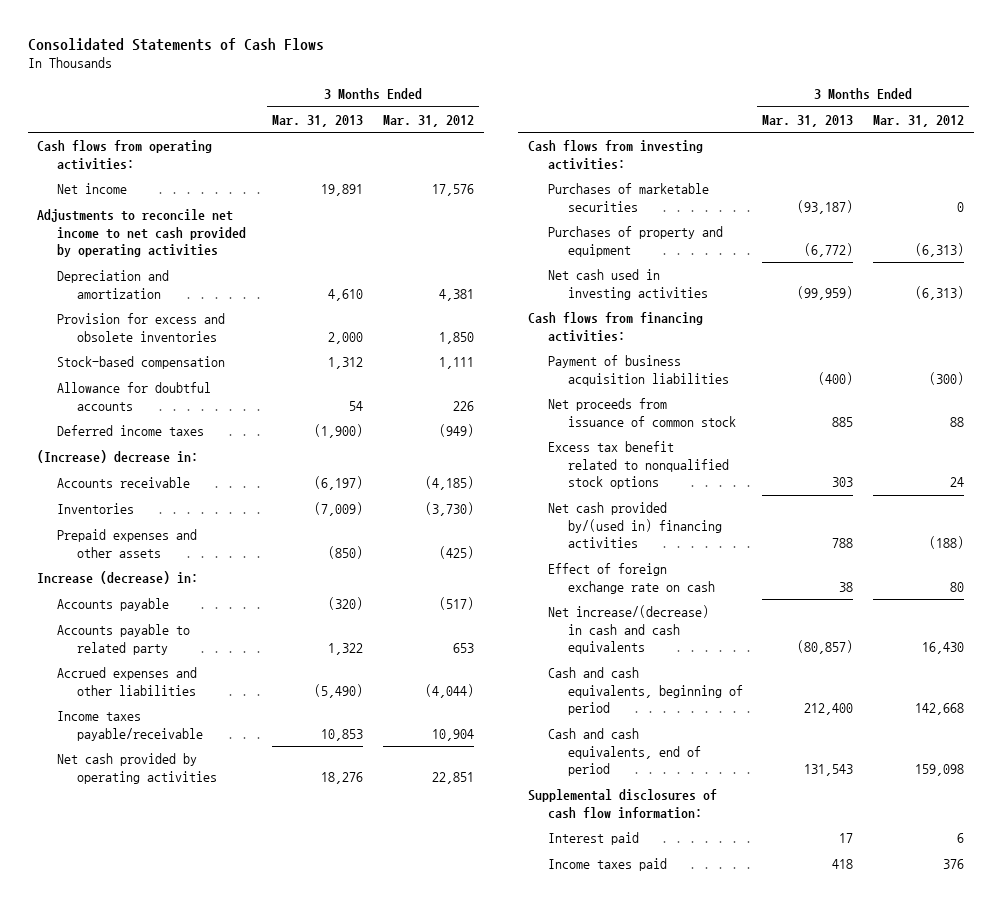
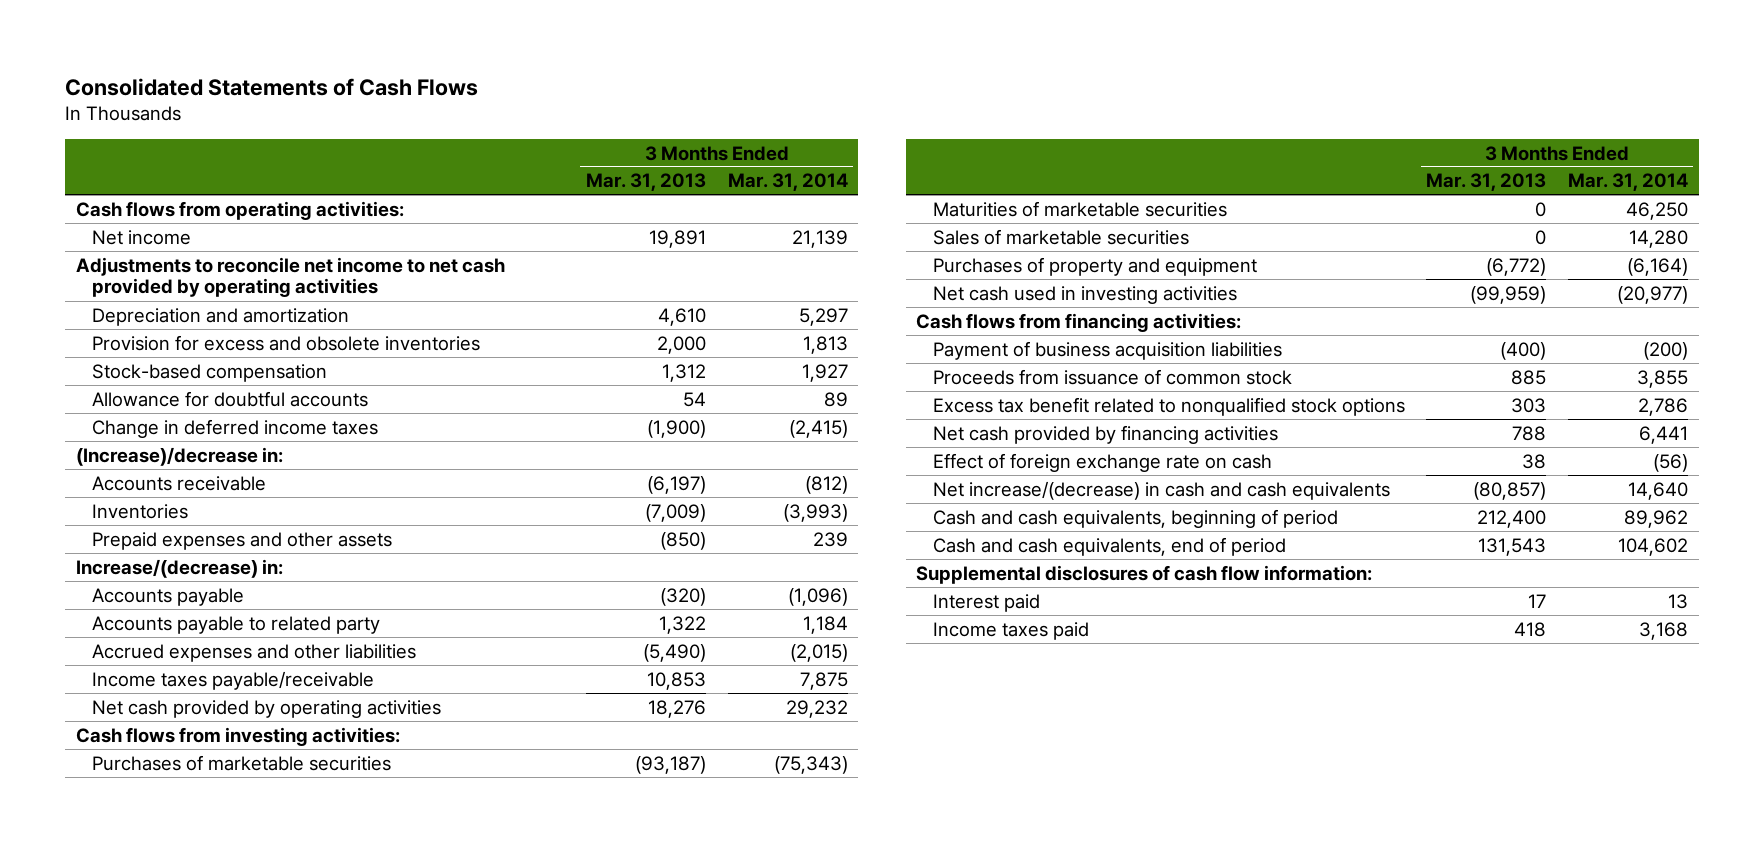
- | 3 Months Ended Mar. 31, 2013 | 3 Months Ended Mar. 31, 2012
+ | 3 Months Ended Mar. 31, 2013 | 3 Months Ended Mar. 31, 2014
- Deferred income taxes | (1,900) | (949)
- (Increase) decrease in:
+ Change in deferred income taxes | (1,900) | (2,415)
+ (Increase)/decrease in:
- Increase (decrease) in:
+ Increase/(decrease) in:
+ Maturities of marketable securities | 0 | 46,250
+ Sales of marketable securities | 0 | 14,280
- Net proceeds from issuance of common stock | 885 | 88
+ Proceeds from issuance of common stock | 885 | 3,855
- Net cash provided by/(used in) financing activities | 788 | (188)
+ Net cash provided by financing activities | 788 | 6,441

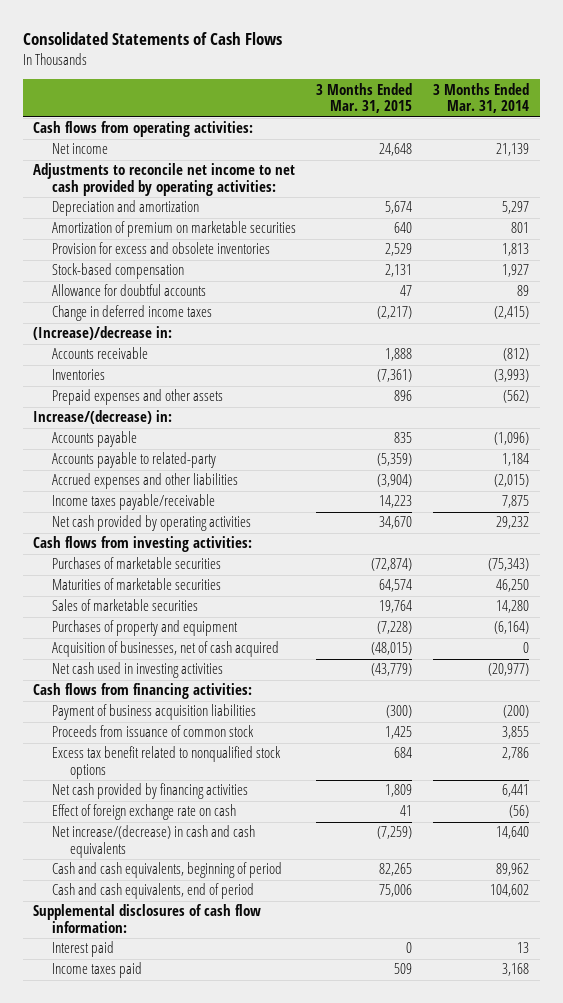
- | 3 Months Ended Mar. 31, 2013 | 3 Months Ended Mar. 31, 2014
+ | 3 Months Ended Mar. 31, 2015 | 3 Months Ended Mar. 31, 2014
- Adjustments to reconcile net income to net cash provided by operating activities
+ Adjustments to reconcile net income to net cash provided by operating activities:
+ Amortization of premium on marketable securities | 640 | 801
- Prepaid expenses and other assets | (850) | 239
+ Prepaid expenses and other assets | 896 | (562)
- Accounts payable to related party | 1,322 | 1,184
+ Accounts payable to related-party | (5,359) | 1,184
+ Acquisition of businesses, net of cash acquired | (48,015) | 0

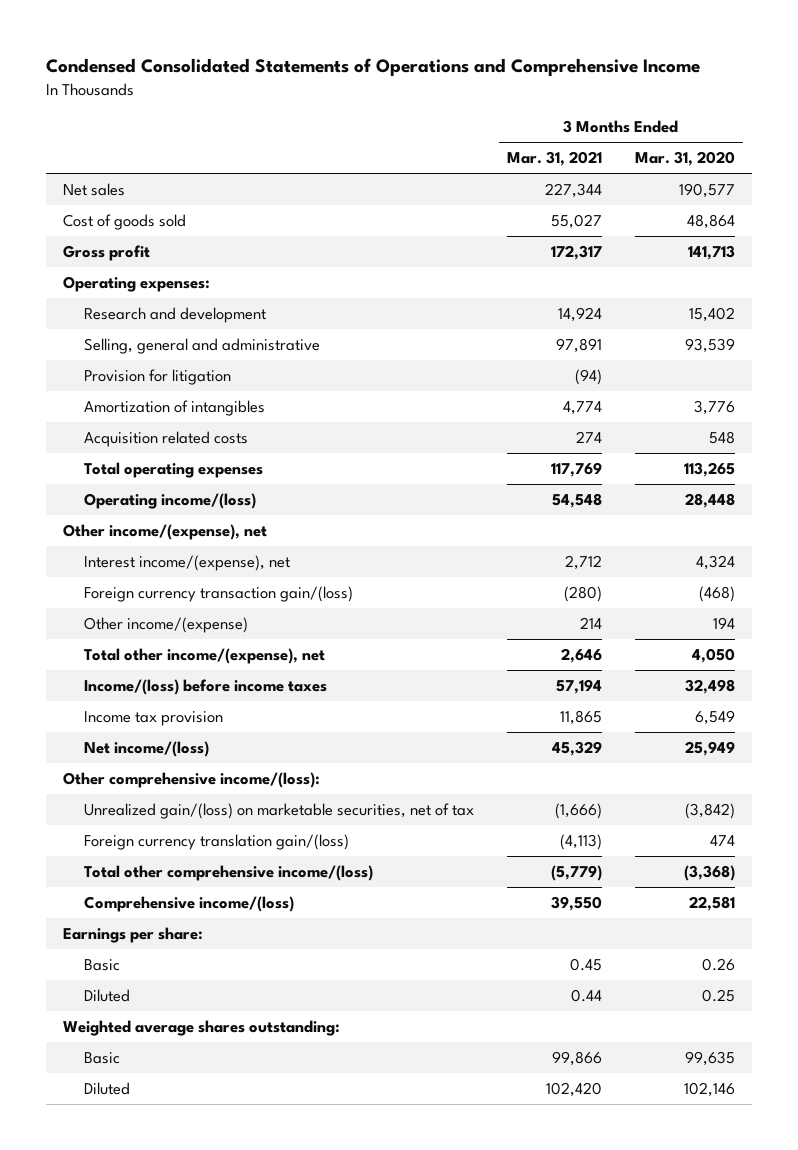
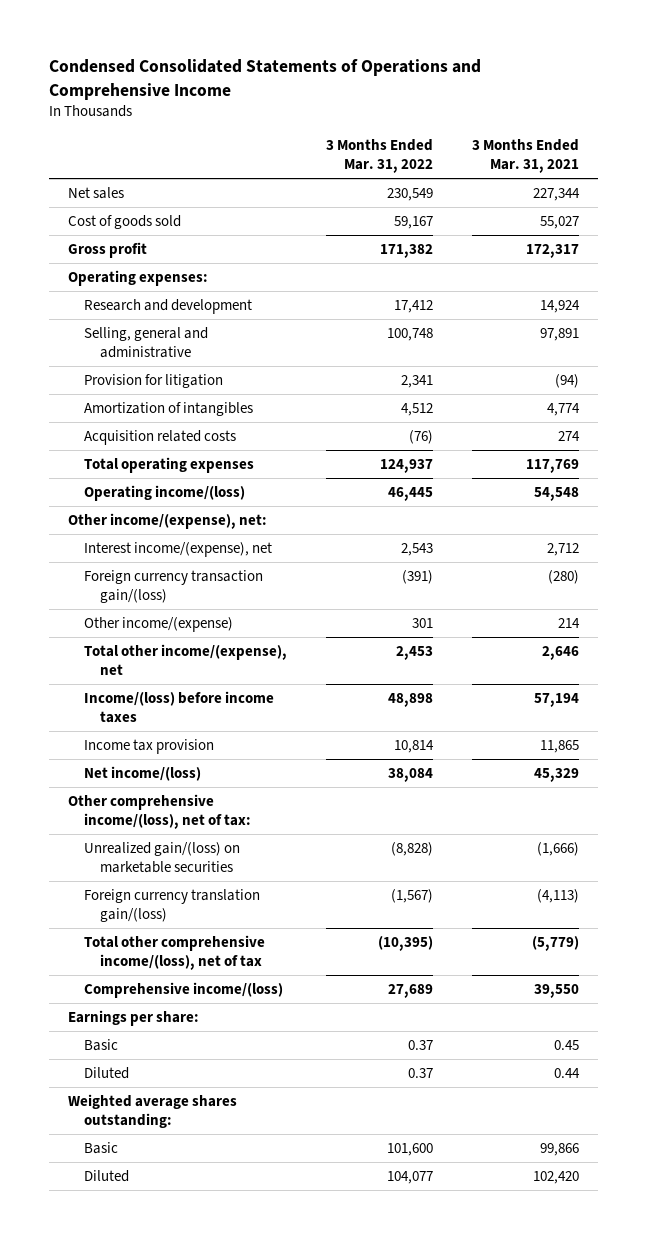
- | 3 Months Ended Mar. 31, 2021 | 3 Months Ended Mar. 31, 2020
+ | 3 Months Ended Mar. 31, 2022 | 3 Months Ended Mar. 31, 2021
- Other income/(expense), net
+ Other income/(expense), net:
- Other comprehensive income/(loss):
- Unrealized gain/(loss) on marketable securities, net of tax | (1,666) | (3,842)
+ Other comprehensive income/(loss), net of tax:
+ Unrealized gain/(loss) on marketable securities | (8,828) | (1,666)
- Total other comprehensive income/(loss) | (5,779) | (3,368)
+ Total other comprehensive income/(loss), net of tax | (10,395) | (5,779)

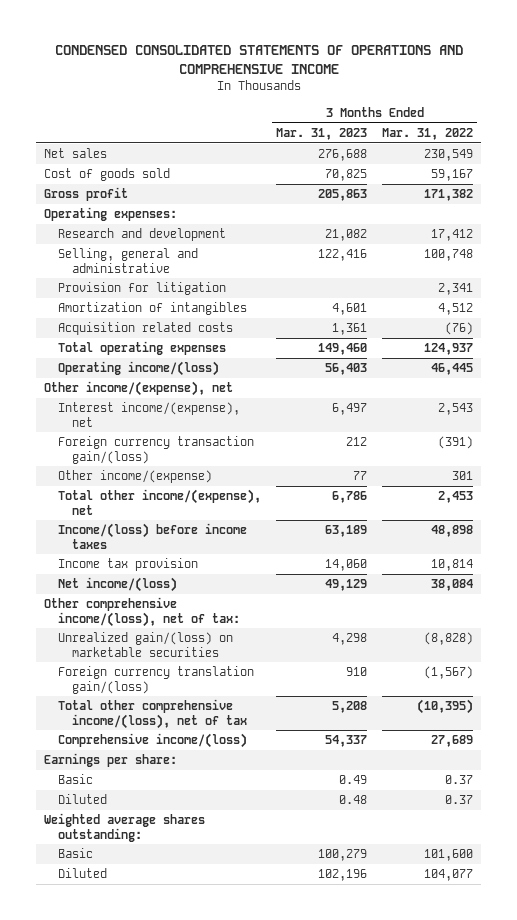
- Condensed Consolidated Statements of Operations and Comprehensive Income
+ CONDENSED CONSOLIDATED STATEMENTS OF OPERATIONS AND COMPREHENSIVE INCOME
- | 3 Months Ended Mar. 31, 2022 | 3 Months Ended Mar. 31, 2021
+ | 3 Months Ended Mar. 31, 2023 | 3 Months Ended Mar. 31, 2022
- Other income/(expense), net:
+ Other income/(expense), net

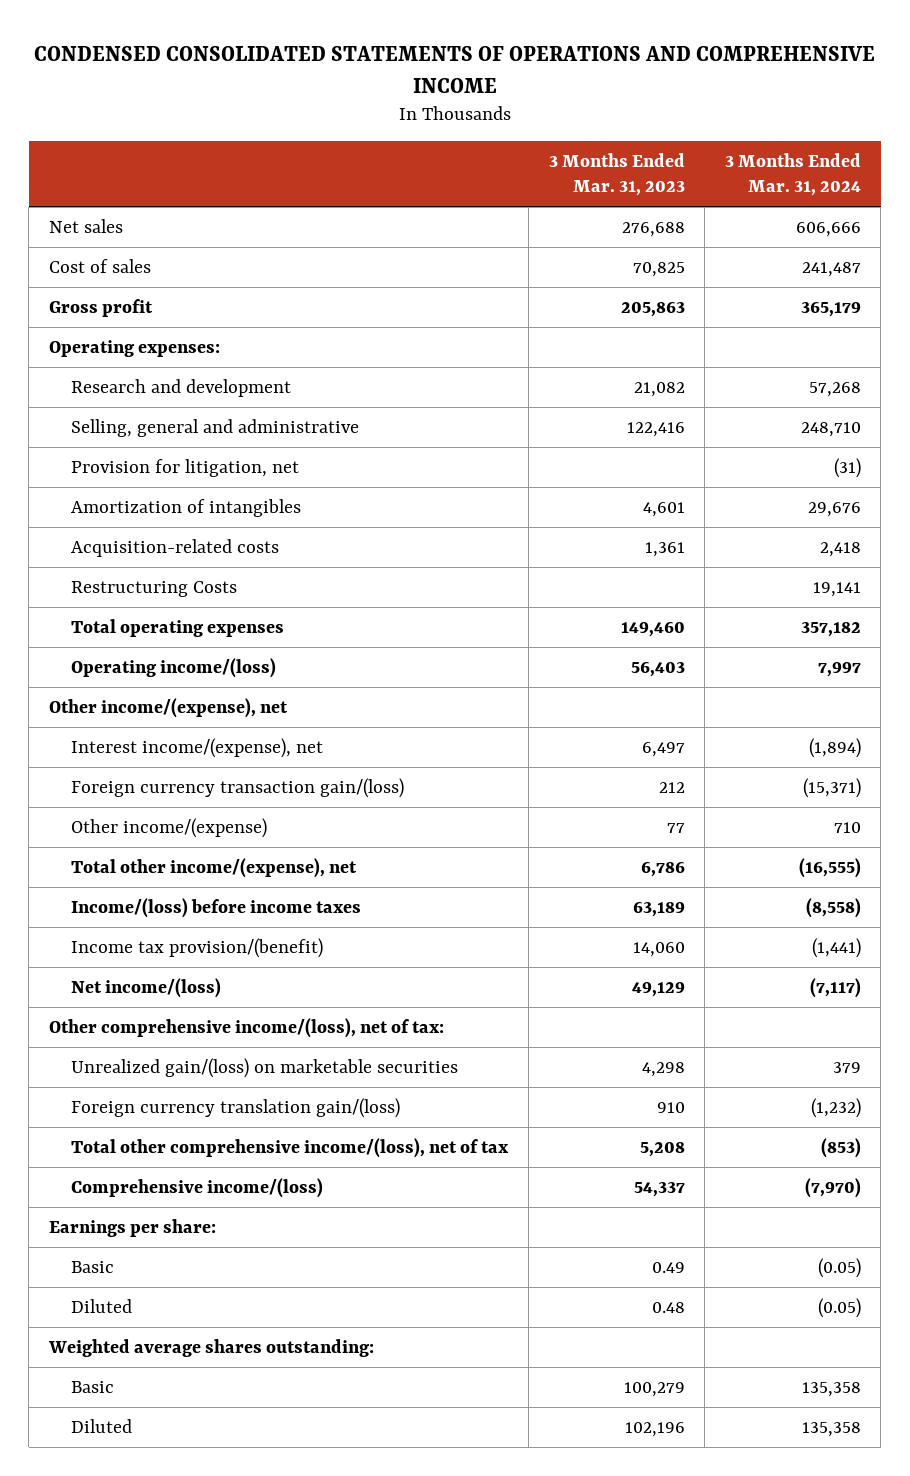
- | 3 Months Ended Mar. 31, 2023 | 3 Months Ended Mar. 31, 2022
+ | 3 Months Ended Mar. 31, 2023 | 3 Months Ended Mar. 31, 2024
- Cost of goods sold | 70,825 | 59,167
+ Cost of sales | 70,825 | 241,487
- Provision for litigation | | 2,341
+ Provision for litigation, net | | (31)
- Acquisition related costs | 1,361 | (76)
+ Acquisition-related costs | 1,361 | 2,418
+ Restructuring Costs | | 19,141
- Income tax provision | 14,060 | 10,814
+ Income tax provision/(benefit) | 14,060 | (1,441)

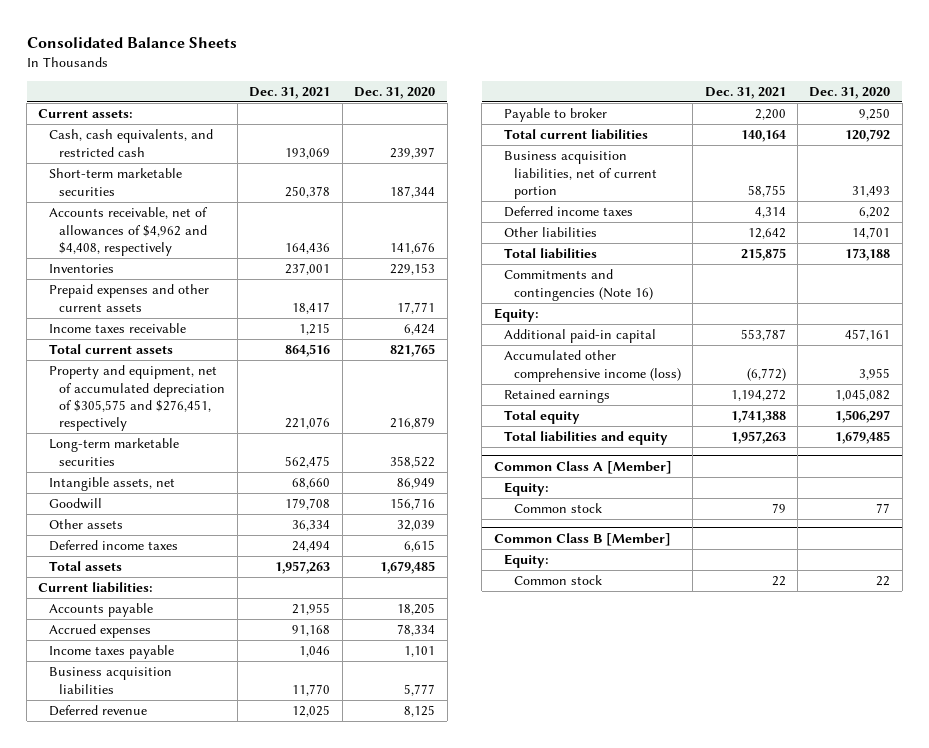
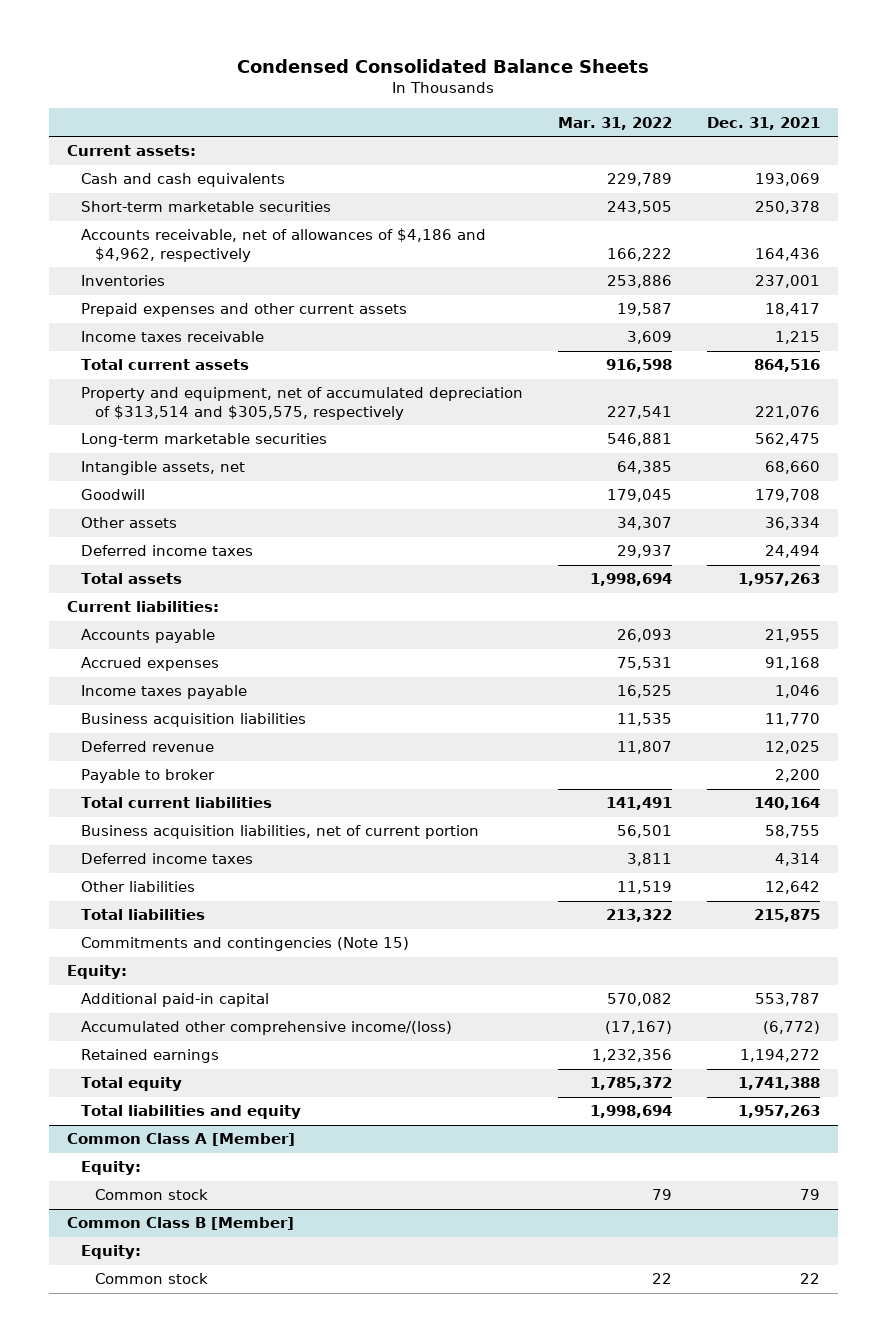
- Consolidated Balance Sheets
+ Condensed Consolidated Balance Sheets
- | Dec. 31, 2021 | Dec. 31, 2020
+ | Mar. 31, 2022 | Dec. 31, 2021
- Cash, cash equivalents, and restricted cash | 193,069 | 239,397
+ Cash and cash equivalents | 229,789 | 193,069
- Accounts receivable, net of allowances of $4,962 and $4,408, respectively | 164,436 | 141,676
+ Accounts receivable, net of allowances of $4,186 and $4,962, respectively | 166,222 | 164,436
- Property and equipment, net of accumulated depreciation of $305,575 and $276,451, respectively | 221,076 | 216,879
+ Property and equipment, net of accumulated depreciation of $313,514 and $305,575, respectively | 227,541 | 221,076
- Commitments and contingencies (Note 16)
+ Commitments and contingencies (Note 15)
- Accumulated other comprehensive income (loss) | (6,772) | 3,955
+ Accumulated other comprehensive income/(loss) | (17,167) | (6,772)

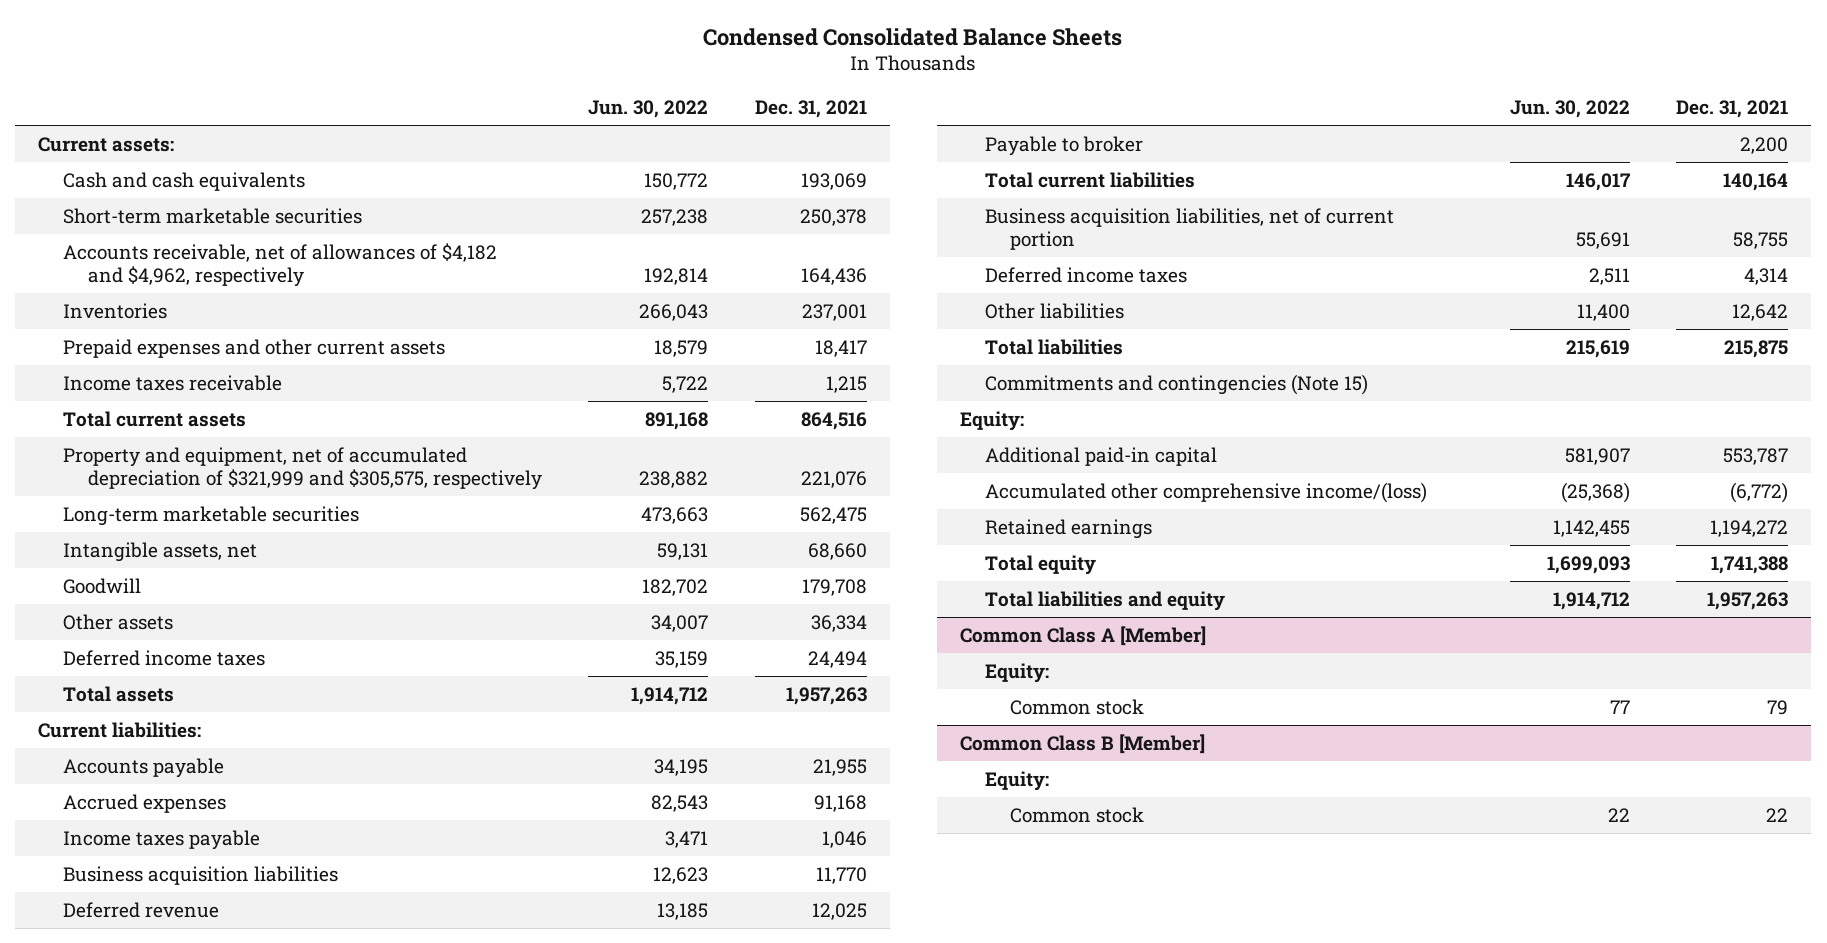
- | Mar. 31, 2022 | Dec. 31, 2021
+ | Jun. 30, 2022 | Dec. 31, 2021
- Accounts receivable, net of allowances of $4,186 and $4,962, respectively | 166,222 | 164,436
+ Accounts receivable, net of allowances of $4,182 and $4,962, respectively | 192,814 | 164,436
- Property and equipment, net of accumulated depreciation of $313,514 and $305,575, respectively | 227,541 | 221,076
+ Property and equipment, net of accumulated depreciation of $321,999 and $305,575, respectively | 238,882 | 221,076

